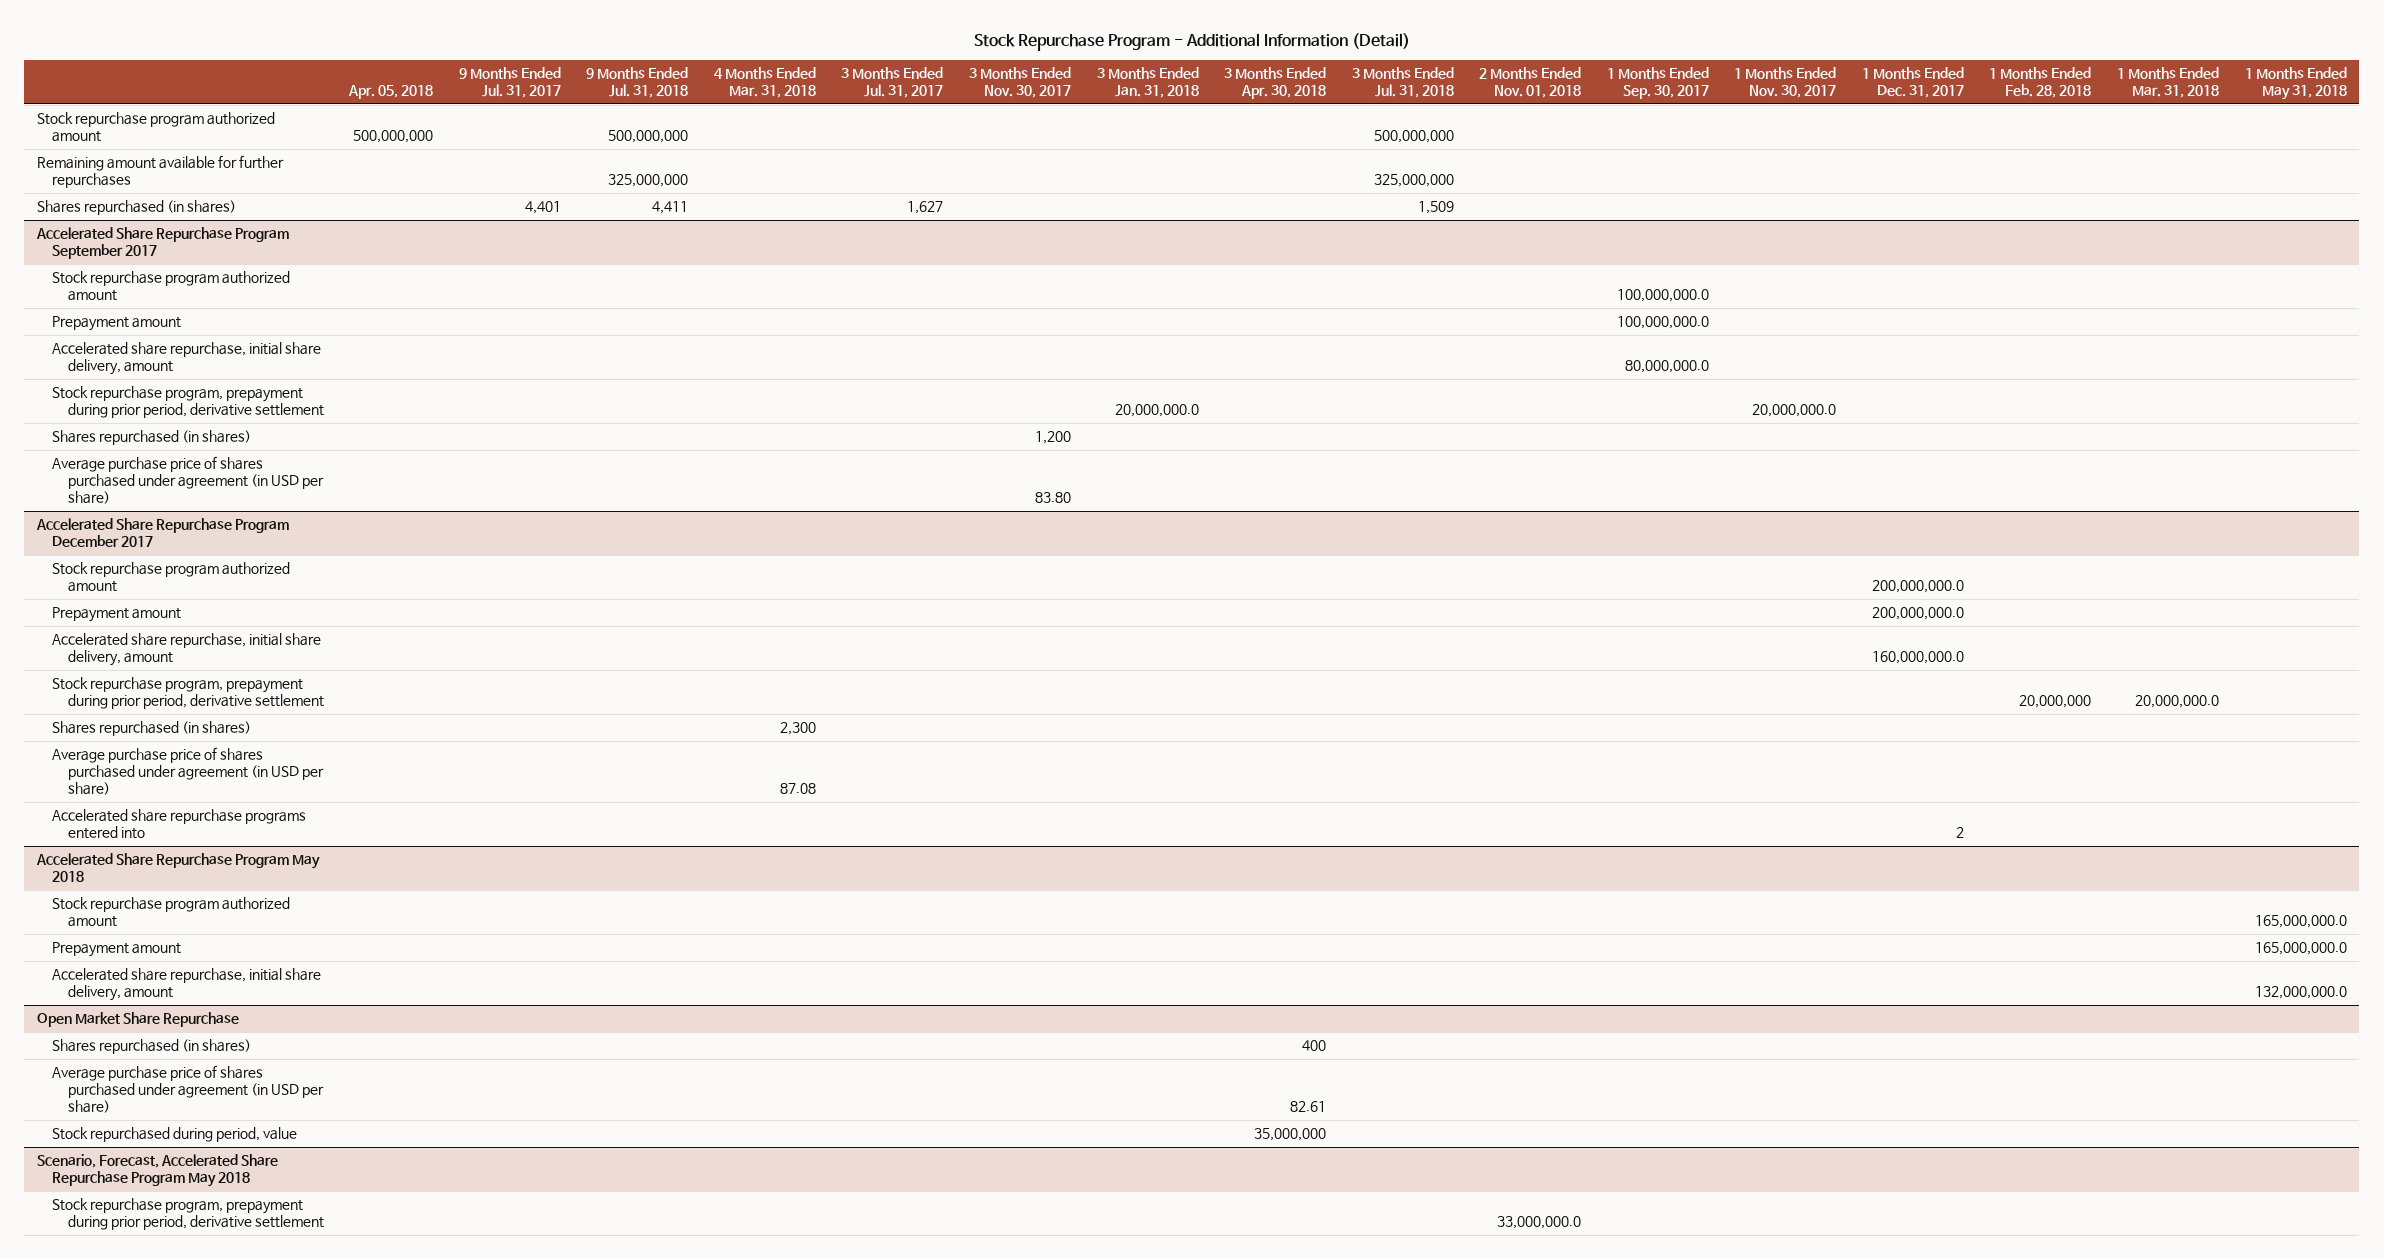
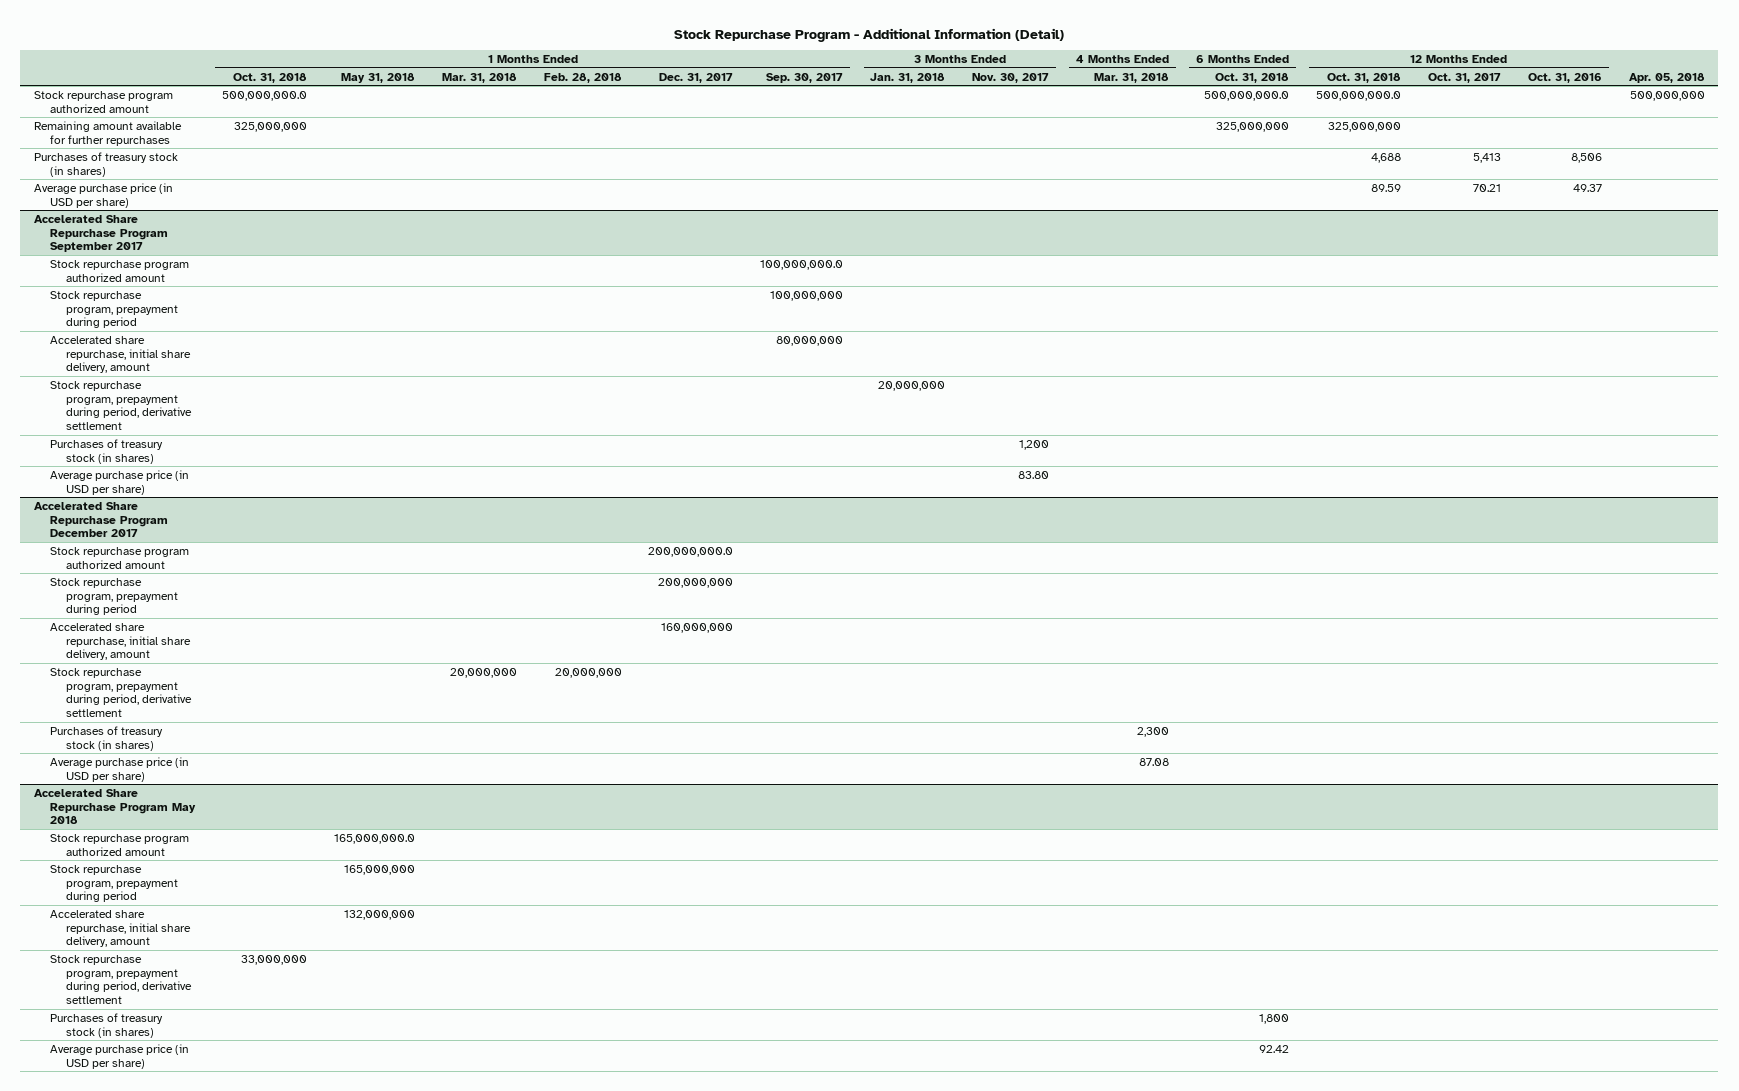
- | Apr. 05, 2018 | 9 Months Ended Jul. 31, 2017 | 9 Months Ended Jul. 31, 2018 | 4 Months Ended Mar. 31, 2018 | 3 Months Ended Jul. 31, 2017 | 3 Months Ended Nov. 30, 2017 | 3 Months Ended Jan. 31, 2018 | 3 Months Ended Apr. 30, 2018 | 3 Months Ended Jul. 31, 2018 | 2 Months Ended Nov. 01, 2018 | 1 Months Ended Sep. 30, 2017 | 1 Months Ended Nov. 30, 2017 | 1 Months Ended Dec. 31, 2017 | 1 Months Ended Feb. 28, 2018 | 1 Months Ended Mar. 31, 2018 | 1 Months Ended May 31, 2018
+ | 1 Months Ended Oct. 31, 2018 | 1 Months Ended May 31, 2018 | 1 Months Ended Mar. 31, 2018 | 1 Months Ended Feb. 28, 2018 | 1 Months Ended Dec. 31, 2017 | 1 Months Ended Sep. 30, 2017 | 3 Months Ended Jan. 31, 2018 | 3 Months Ended Nov. 30, 2017 | 4 Months Ended Mar. 31, 2018 | 6 Months Ended Oct. 31, 2018 | 12 Months Ended Oct. 31, 2018 | 12 Months Ended Oct. 31, 2017 | 12 Months Ended Oct. 31, 2016 | Apr. 05, 2018
- Shares repurchased (in shares) | | 4,401 | 4,411 | | 1,627 | | | | 1,509 | | | | | | |
+ Purchases of treasury stock (in shares) | | | | | | | | | | | 4,688 | 5,413 | 8,506 |
+ Average purchase price (in USD per share) | | | | | | | | | | | 89.59 | 70.21 | 49.37 |
@ Accelerated Share Repurchase Program September 2017
- Prepayment amount | | | | | | | | | | | 100,000,000.0 | | | | |
- Accelerated share repurchase, initial share delivery, amount | | | | | | | | | | | 80,000,000.0 | | | | |
- Stock repurchase program, prepayment during prior period, derivative settlement | | | | | | | 20,000,000.0 | | | | | 20,000,000.0 | | | |
- Shares repurchased (in shares) | | | | | | 1,200 | | | | | | | | | |
- Average purchase price of shares purchased under agreement (in USD per share) | | | | | | 83.80 | | | | | | | | | |
+ Stock repurchase program, prepayment during period | | | | | | 100,000,000 | | | | | | | |
+ Accelerated share repurchase, initial share delivery, amount | | | | | | 80,000,000 | | | | | | | |
+ Stock repurchase program, prepayment during period, derivative settlement | | | | | | | 20,000,000 | | | | | | |
+ Purchases of treasury stock (in shares) | | | | | | | | 1,200 | | | | | |
+ Average purchase price (in USD per share) | | | | | | | | 83.80 | | | | | |
@ Accelerated Share Repurchase Program December 2017
- Prepayment amount | | | | | | | | | | | | | 200,000,000.0 | | |
- Accelerated share repurchase, initial share delivery, amount | | | | | | | | | | | | | 160,000,000.0 | | |
- Stock repurchase program, prepayment during prior period, derivative settlement | | | | | | | | | | | | | | 20,000,000 | 20,000,000.0 |
- Shares repurchased (in shares) | | | | 2,300 | | | | | | | | | | | |
- Average purchase price of shares purchased under agreement (in USD per share) | | | | 87.08 | | | | | | | | | | | |
- Accelerated share repurchase programs entered into | | | | | | | | | | | | | 2 | | |
+ Stock repurchase program, prepayment during period | | | | | 200,000,000 | | | | | | | | |
+ Accelerated share repurchase, initial share delivery, amount | | | | | 160,000,000 | | | | | | | | |
+ Stock repurchase program, prepayment during period, derivative settlement | | | 20,000,000 | 20,000,000 | | | | | | | | | |
+ Purchases of treasury stock (in shares) | | | | | | | | | 2,300 | | | | |
+ Average purchase price (in USD per share) | | | | | | | | | 87.08 | | | | |
@ Accelerated Share Repurchase Program May 2018
- Prepayment amount | | | | | | | | | | | | | | | | 165,000,000.0
- Accelerated share repurchase, initial share delivery, amount | | | | | | | | | | | | | | | | 132,000,000.0
- Open Market Share Repurchase
- Shares repurchased (in shares) | | | | | | | | 400 | | | | | | | |
- Average purchase price of shares purchased under agreement (in USD per share) | | | | | | | | 82.61 | | | | | | | |
- Stock repurchased during period, value | | | | | | | | 35,000,000 | | | | | | | |
- Scenario, Forecast, Accelerated Share Repurchase Program May 2018
- Stock repurchase program, prepayment during prior period, derivative settlement | | | | | | | | | | 33,000,000.0 | | | | | |
@ Accelerated Share Repurchase Program May 2018
+ Stock repurchase program, prepayment during period | | 165,000,000 | | | | | | | | | | | |
+ Accelerated share repurchase, initial share delivery, amount | | 132,000,000 | | | | | | | | | | | |
+ Stock repurchase program, prepayment during period, derivative settlement | 33,000,000 | | | | | | | | | | | | |
+ Purchases of treasury stock (in shares) | | | | | | | | | | 1,800 | | | |
+ Average purchase price (in USD per share) | | | | | | | | | | 92.42 | | | |

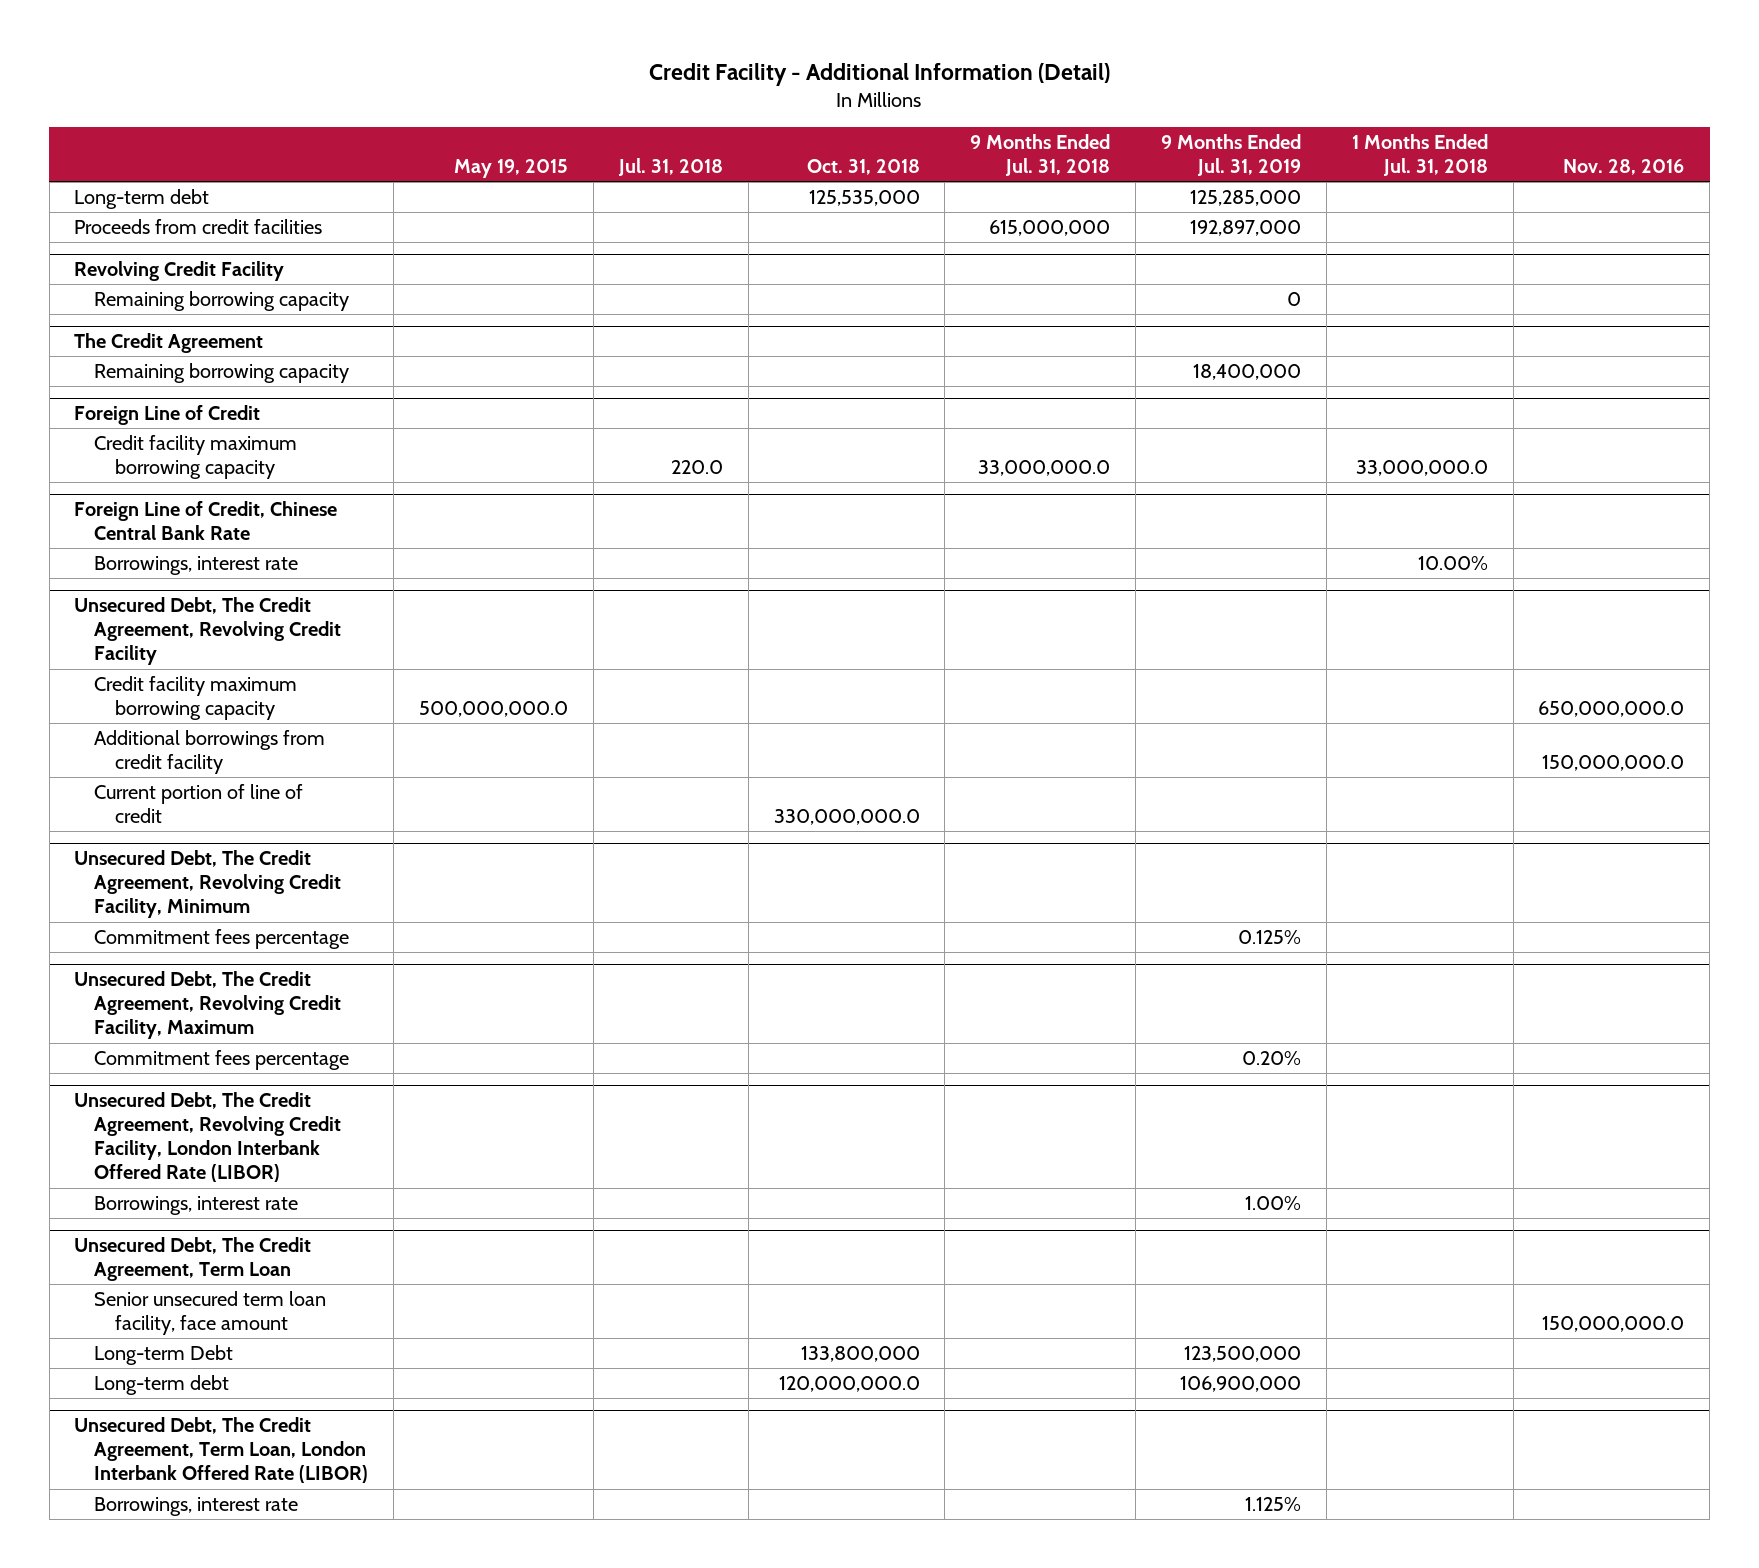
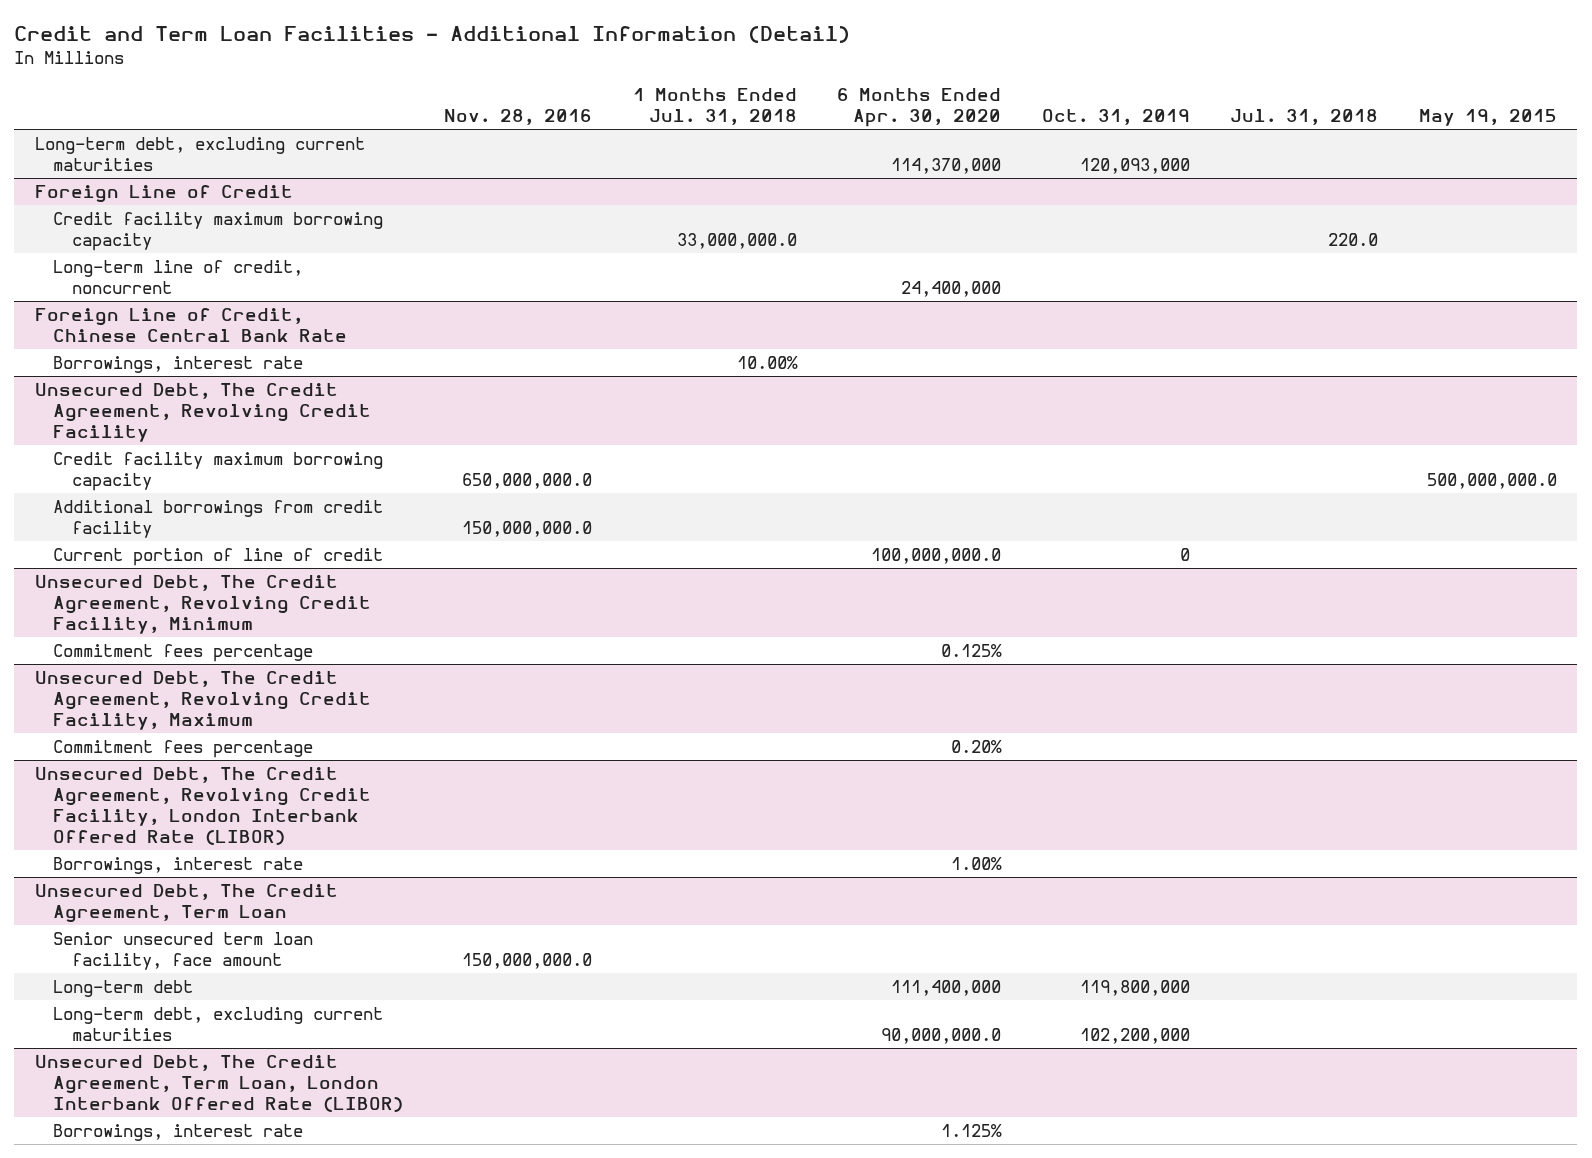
- Credit Facility - Additional Information (Detail)
+ Credit and Term Loan Facilities - Additional Information (Detail)
- | May 19, 2015 | Jul. 31, 2018 | Oct. 31, 2018 | 9 Months Ended Jul. 31, 2018 | 9 Months Ended Jul. 31, 2019 | 1 Months Ended Jul. 31, 2018 | Nov. 28, 2016
+ | Nov. 28, 2016 | 1 Months Ended Jul. 31, 2018 | 6 Months Ended Apr. 30, 2020 | Oct. 31, 2019 | Jul. 31, 2018 | May 19, 2015
- Long-term debt | | | 125,535,000 | | 125,285,000 | |
- Proceeds from credit facilities | | | | 615,000,000 | 192,897,000 | |
- Revolving Credit Facility
- Remaining borrowing capacity | | | | | 0 | |
- The Credit Agreement
- Remaining borrowing capacity | | | | | 18,400,000 | |
+ Long-term debt, excluding current maturities | | | 114,370,000 | 120,093,000 | |
@ Foreign Line of Credit
+ Long-term line of credit, noncurrent | | | 24,400,000 | | |
@ Unsecured Debt, The Credit Agreement, Term Loan
- Long-term Debt | | | 133,800,000 | | 123,500,000 | |
+ Long-term debt, excluding current maturities | | | 90,000,000.0 | 102,200,000 | |

